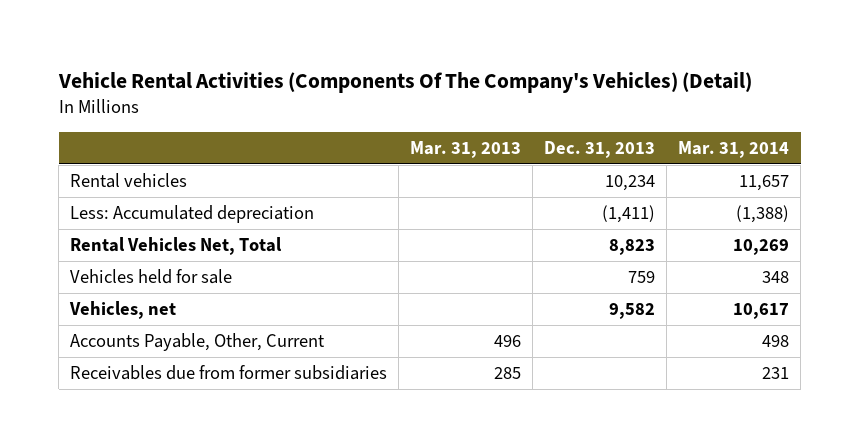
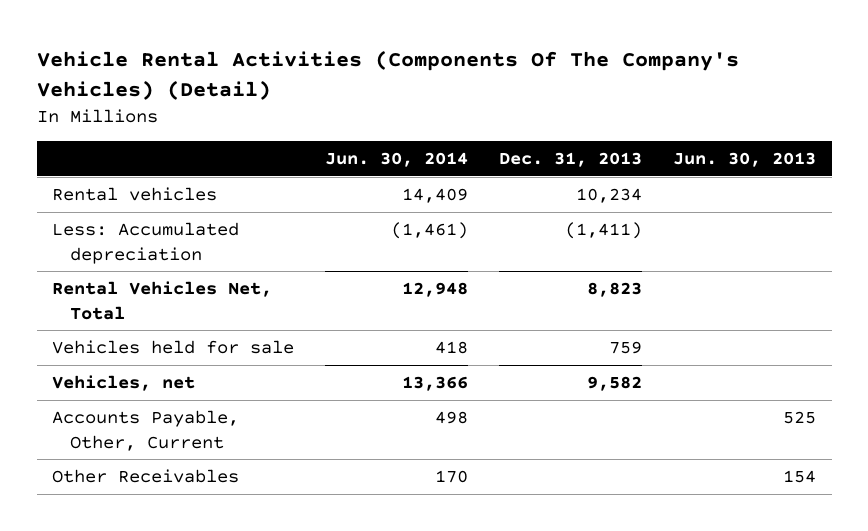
- | Mar. 31, 2013 | Dec. 31, 2013 | Mar. 31, 2014
+ | Jun. 30, 2014 | Dec. 31, 2013 | Jun. 30, 2013
- Receivables due from former subsidiaries | 285 | | 231
+ Other Receivables | 170 | | 154

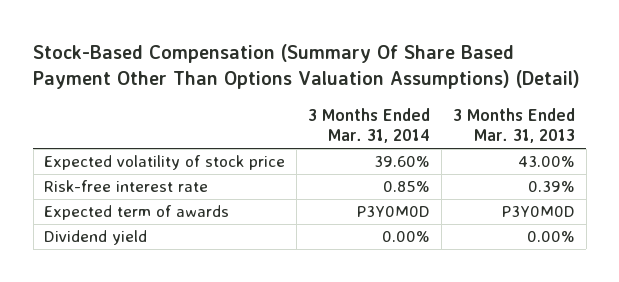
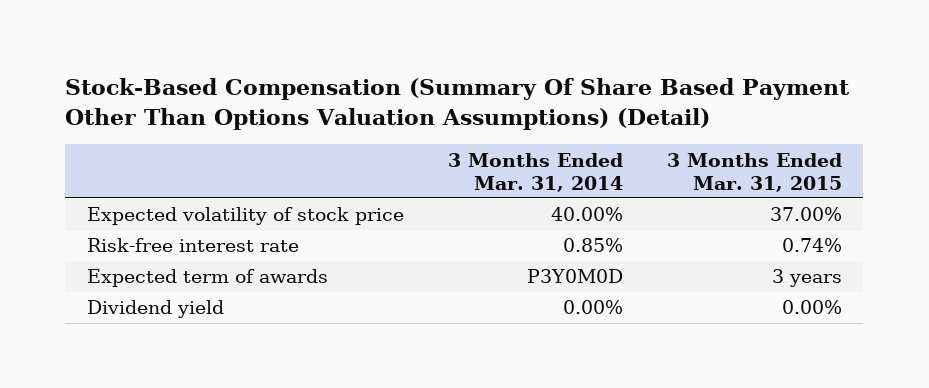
- | 3 Months Ended Mar. 31, 2014 | 3 Months Ended Mar. 31, 2013
+ | 3 Months Ended Mar. 31, 2014 | 3 Months Ended Mar. 31, 2015
- Expected volatility of stock price | 39.60% | 43.00%
+ Expected volatility of stock price | 40.00% | 37.00%

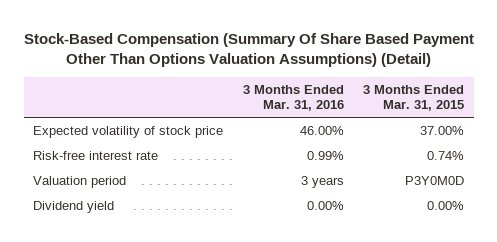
- | 3 Months Ended Mar. 31, 2014 | 3 Months Ended Mar. 31, 2015
+ | 3 Months Ended Mar. 31, 2016 | 3 Months Ended Mar. 31, 2015
- Expected term of awards | P3Y0M0D | 3 years
+ Valuation period | 3 years | P3Y0M0D

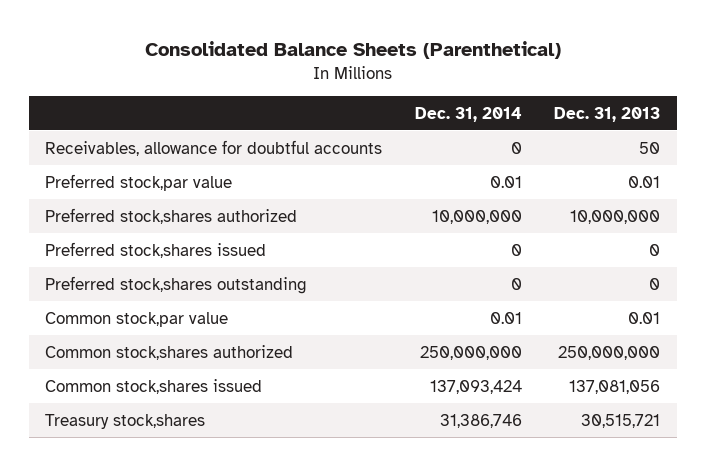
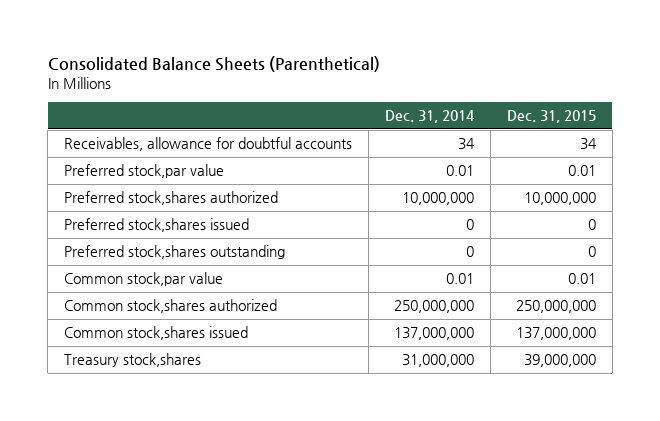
- | Dec. 31, 2014 | Dec. 31, 2013
+ | Dec. 31, 2014 | Dec. 31, 2015
- Receivables, allowance for doubtful accounts | 0 | 50
+ Receivables, allowance for doubtful accounts | 34 | 34
- Common stock,shares issued | 137,093,424 | 137,081,056
- Treasury stock,shares | 31,386,746 | 30,515,721
+ Common stock,shares issued | 137,000,000 | 137,000,000
+ Treasury stock,shares | 31,000,000 | 39,000,000

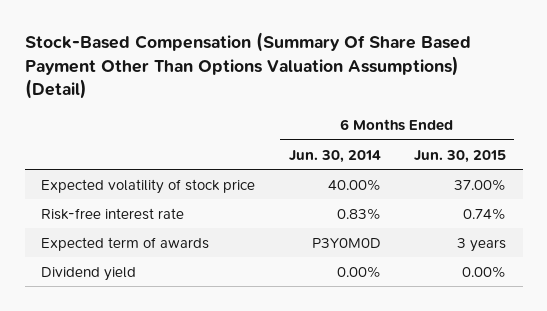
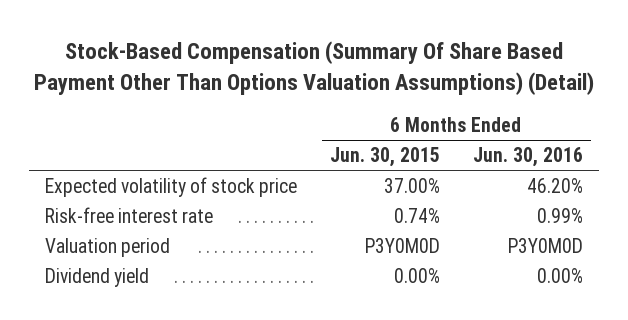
- | 6 Months Ended Jun. 30, 2014 | 6 Months Ended Jun. 30, 2015
+ | 6 Months Ended Jun. 30, 2015 | 6 Months Ended Jun. 30, 2016
- Expected term of awards | P3Y0M0D | 3 years
+ Valuation period | P3Y0M0D | P3Y0M0D

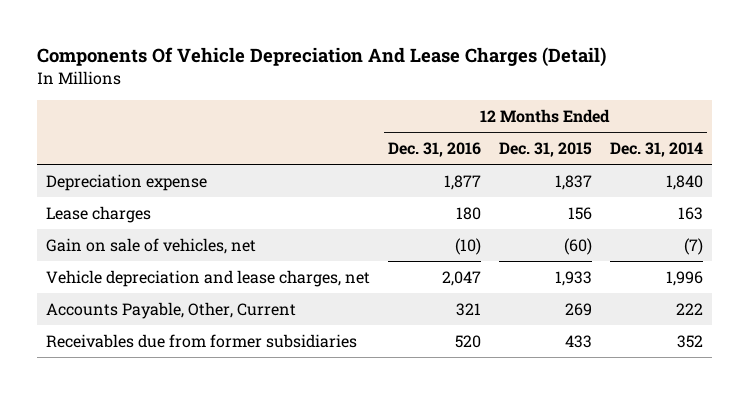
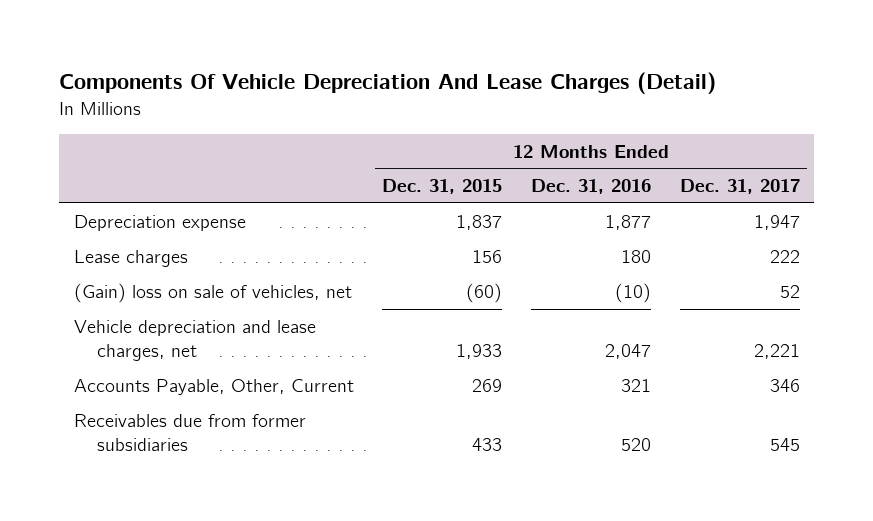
- | 12 Months Ended Dec. 31, 2016 | 12 Months Ended Dec. 31, 2015 | 12 Months Ended Dec. 31, 2014
+ | 12 Months Ended Dec. 31, 2015 | 12 Months Ended Dec. 31, 2016 | 12 Months Ended Dec. 31, 2017
- Gain on sale of vehicles, net | (10) | (60) | (7)
+ (Gain) loss on sale of vehicles, net | (60) | (10) | 52

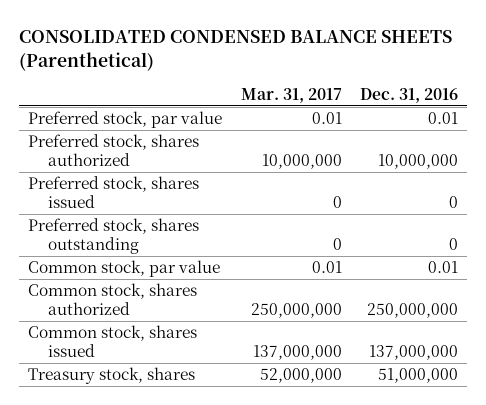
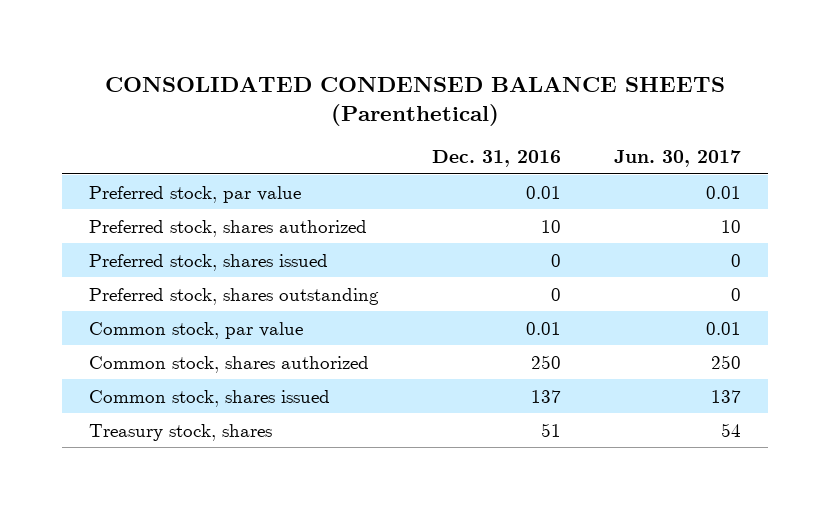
- | Mar. 31, 2017 | Dec. 31, 2016
+ | Dec. 31, 2016 | Jun. 30, 2017
- Preferred stock, shares authorized | 10,000,000 | 10,000,000
+ Preferred stock, shares authorized | 10 | 10
- Common stock, shares authorized | 250,000,000 | 250,000,000
- Common stock, shares issued | 137,000,000 | 137,000,000
- Treasury stock, shares | 52,000,000 | 51,000,000
+ Common stock, shares authorized | 250 | 250
+ Common stock, shares issued | 137 | 137
+ Treasury stock, shares | 51 | 54

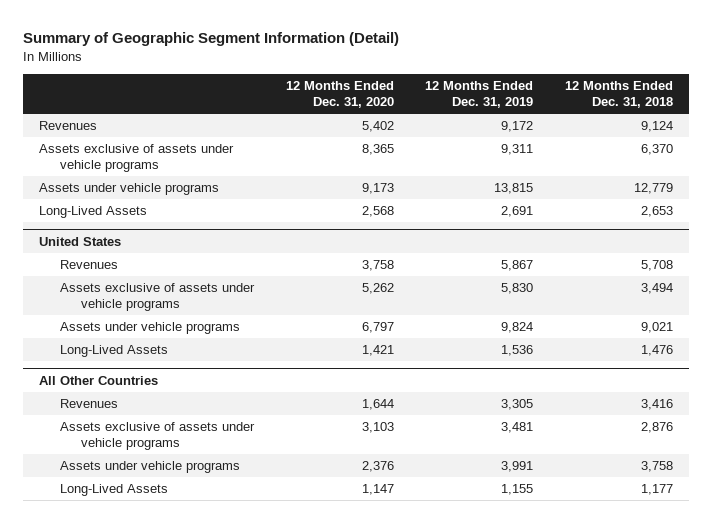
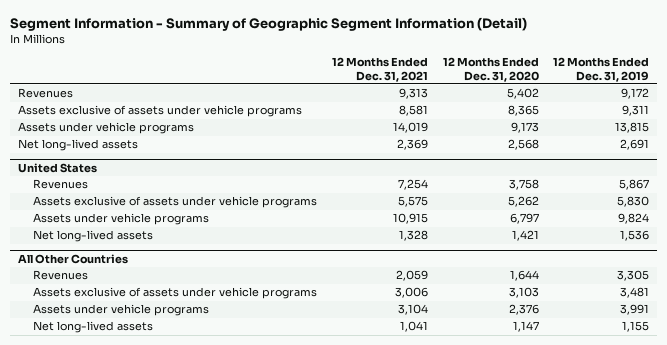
- Summary of Geographic Segment Information (Detail)
+ Segment Information - Summary of Geographic Segment Information (Detail)
- | 12 Months Ended Dec. 31, 2020 | 12 Months Ended Dec. 31, 2019 | 12 Months Ended Dec. 31, 2018
+ | 12 Months Ended Dec. 31, 2021 | 12 Months Ended Dec. 31, 2020 | 12 Months Ended Dec. 31, 2019
- Long-Lived Assets | 2,568 | 2,691 | 2,653
+ Net long-lived assets | 2,369 | 2,568 | 2,691
@ United States
- Long-Lived Assets | 1,421 | 1,536 | 1,476
+ Net long-lived assets | 1,328 | 1,421 | 1,536
@ All Other Countries
- Long-Lived Assets | 1,147 | 1,155 | 1,177
+ Net long-lived assets | 1,041 | 1,147 | 1,155

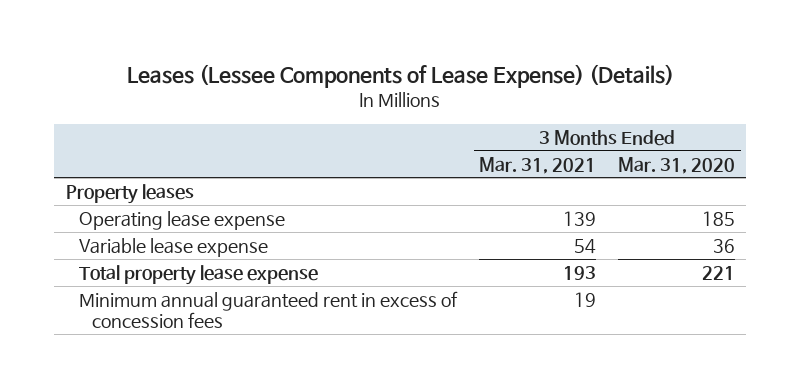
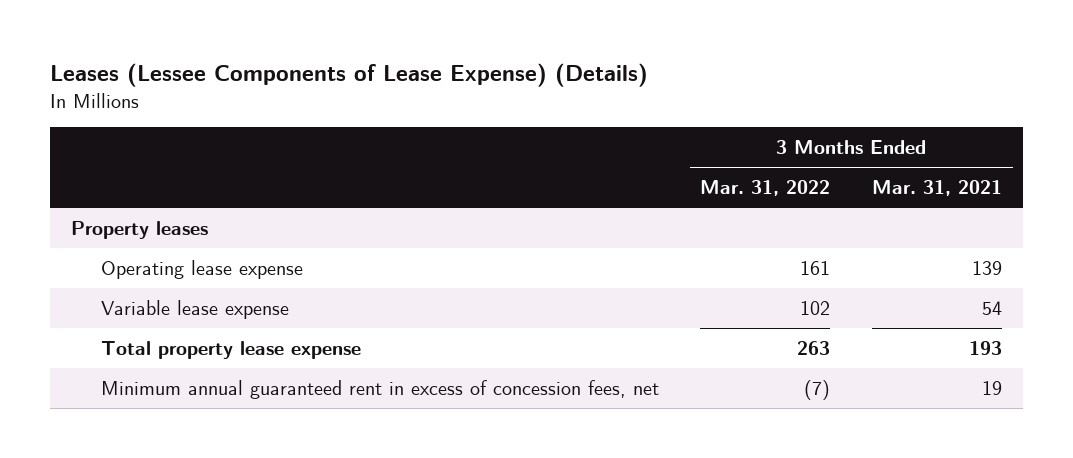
- | 3 Months Ended Mar. 31, 2021 | 3 Months Ended Mar. 31, 2020
+ | 3 Months Ended Mar. 31, 2022 | 3 Months Ended Mar. 31, 2021
- Minimum annual guaranteed rent in excess of concession fees | 19 |
+ Minimum annual guaranteed rent in excess of concession fees, net | (7) | 19

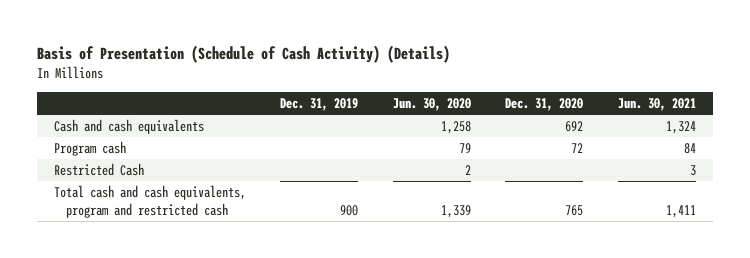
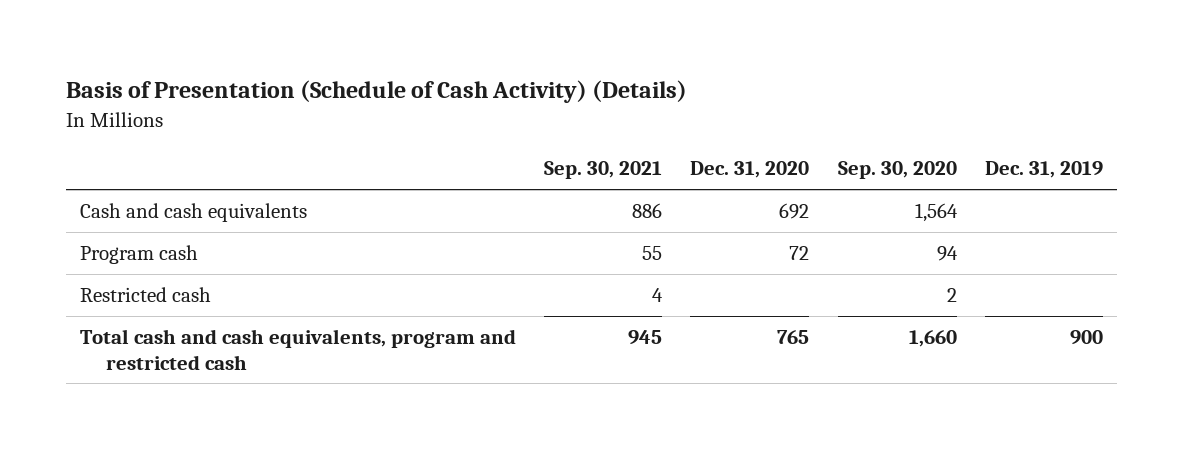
- | Dec. 31, 2019 | Jun. 30, 2020 | Dec. 31, 2020 | Jun. 30, 2021
+ | Sep. 30, 2021 | Dec. 31, 2020 | Sep. 30, 2020 | Dec. 31, 2019
- Restricted Cash | | 2 | | 3
+ Restricted cash | 4 | | 2 |

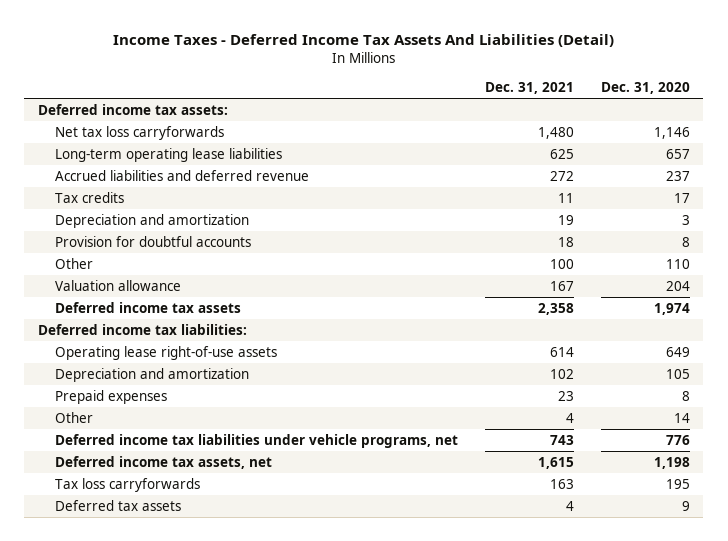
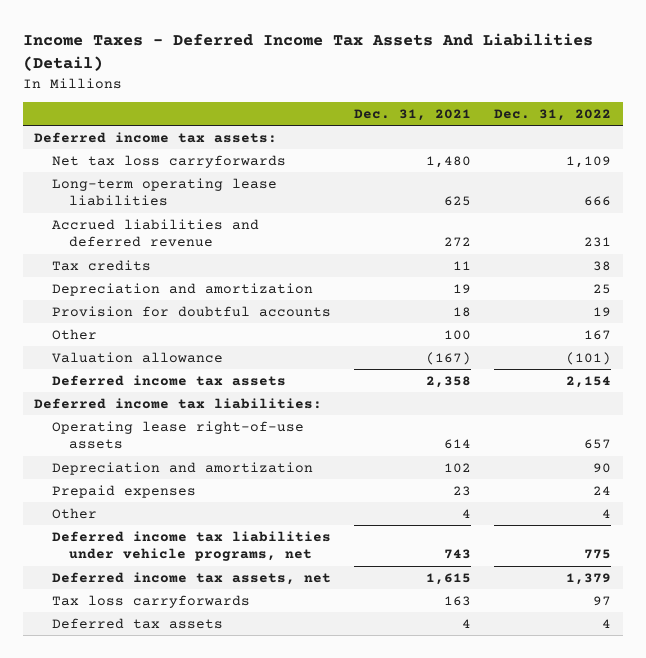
- | Dec. 31, 2021 | Dec. 31, 2020
+ | Dec. 31, 2021 | Dec. 31, 2022
- Valuation allowance | 167 | 204
+ Valuation allowance | (167) | (101)

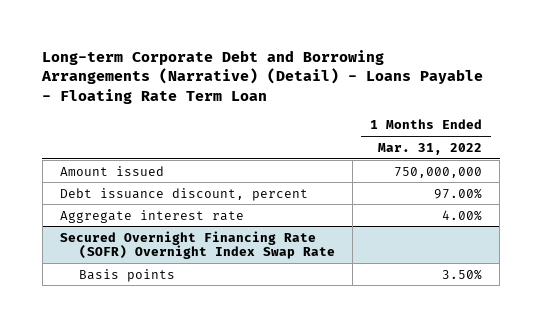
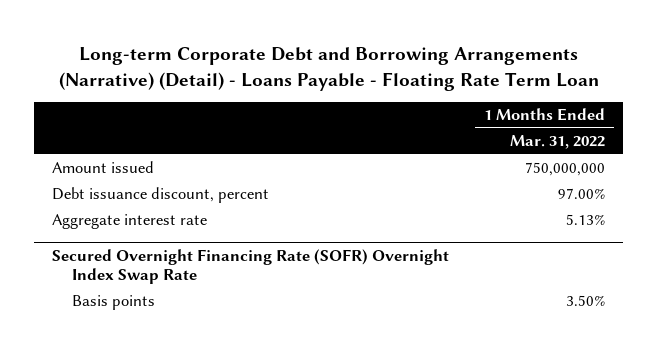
- Aggregate interest rate | 4.00%
+ Aggregate interest rate | 5.13%

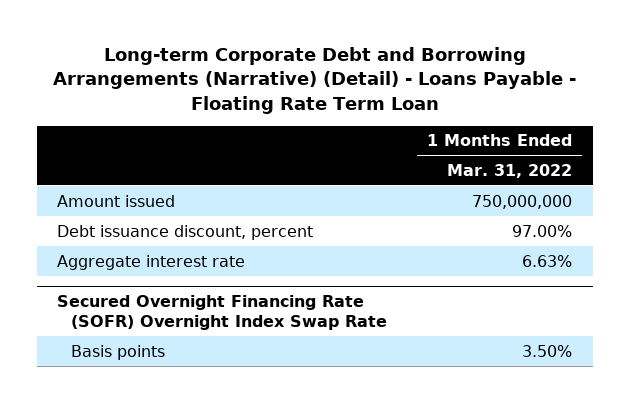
- Aggregate interest rate | 5.13%
+ Aggregate interest rate | 6.63%

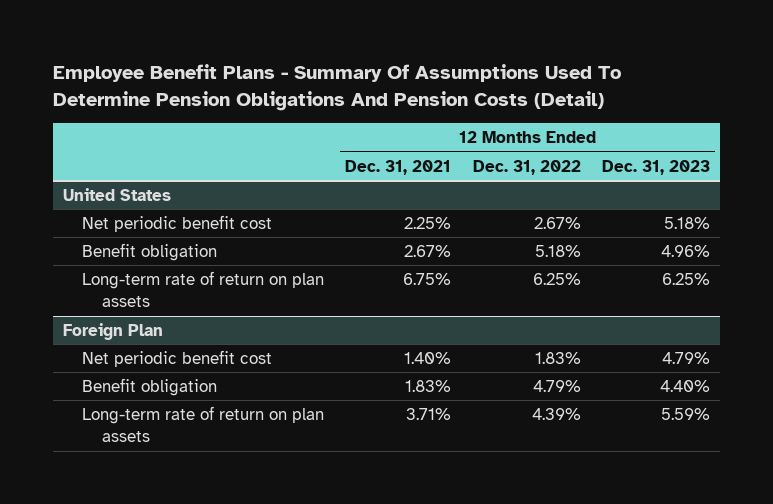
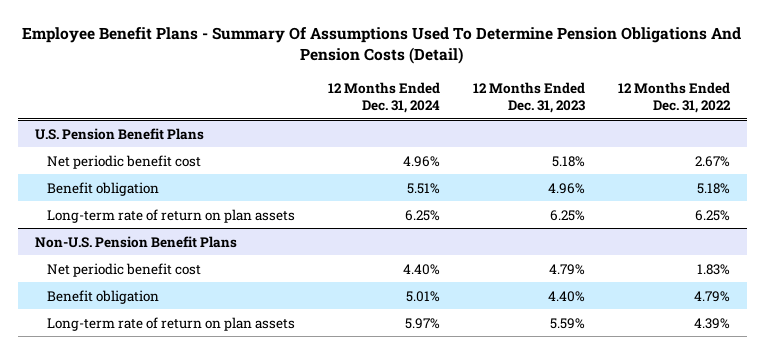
- | 12 Months Ended Dec. 31, 2021 | 12 Months Ended Dec. 31, 2022 | 12 Months Ended Dec. 31, 2023
+ | 12 Months Ended Dec. 31, 2024 | 12 Months Ended Dec. 31, 2023 | 12 Months Ended Dec. 31, 2022
- United States
+ U.S. Pension Benefit Plans
- Foreign Plan
+ Non-U.S. Pension Benefit Plans

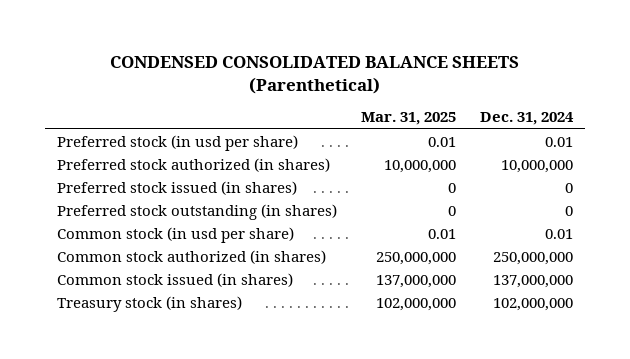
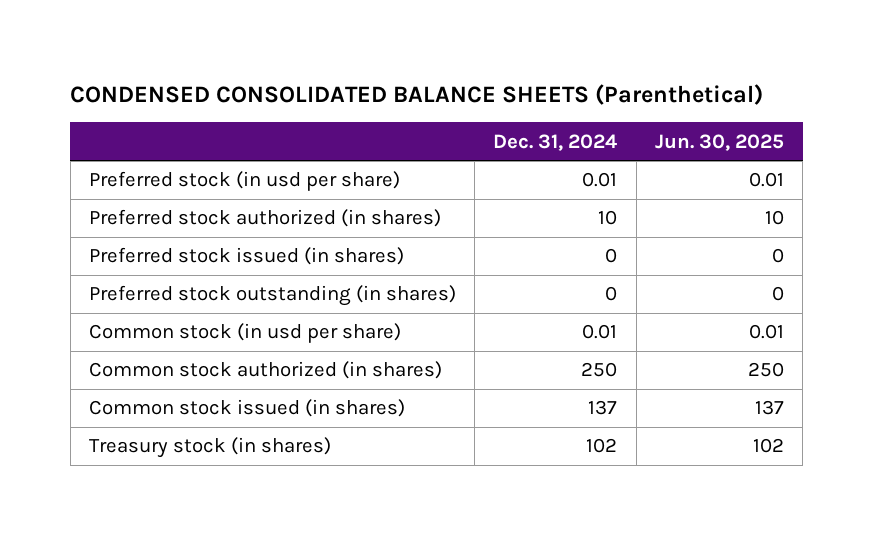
- | Mar. 31, 2025 | Dec. 31, 2024
+ | Dec. 31, 2024 | Jun. 30, 2025
- Preferred stock authorized (in shares) | 10,000,000 | 10,000,000
+ Preferred stock authorized (in shares) | 10 | 10
- Common stock authorized (in shares) | 250,000,000 | 250,000,000
- Common stock issued (in shares) | 137,000,000 | 137,000,000
- Treasury stock (in shares) | 102,000,000 | 102,000,000
+ Common stock authorized (in shares) | 250 | 250
+ Common stock issued (in shares) | 137 | 137
+ Treasury stock (in shares) | 102 | 102

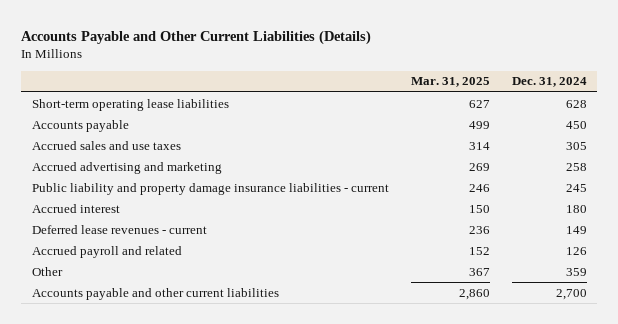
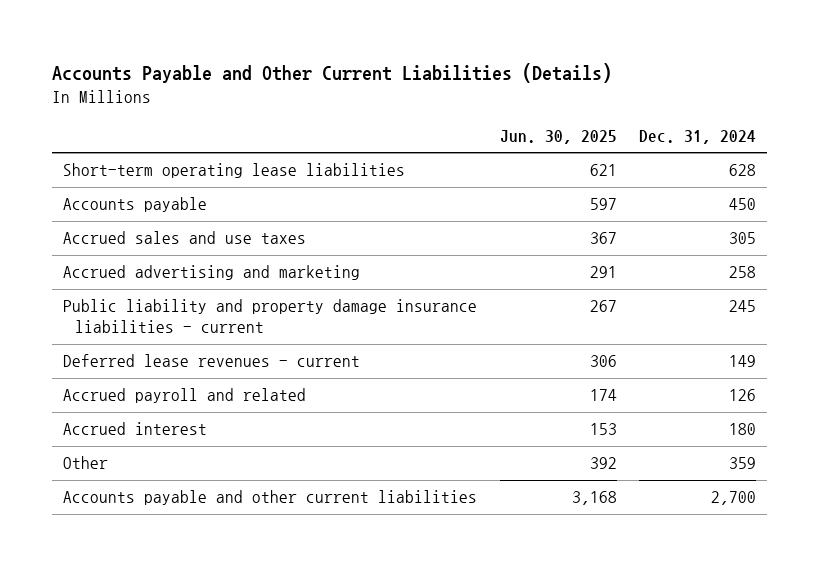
- | Mar. 31, 2025 | Dec. 31, 2024
+ | Jun. 30, 2025 | Dec. 31, 2024
moved down: Accrued interest | 153 | 180

